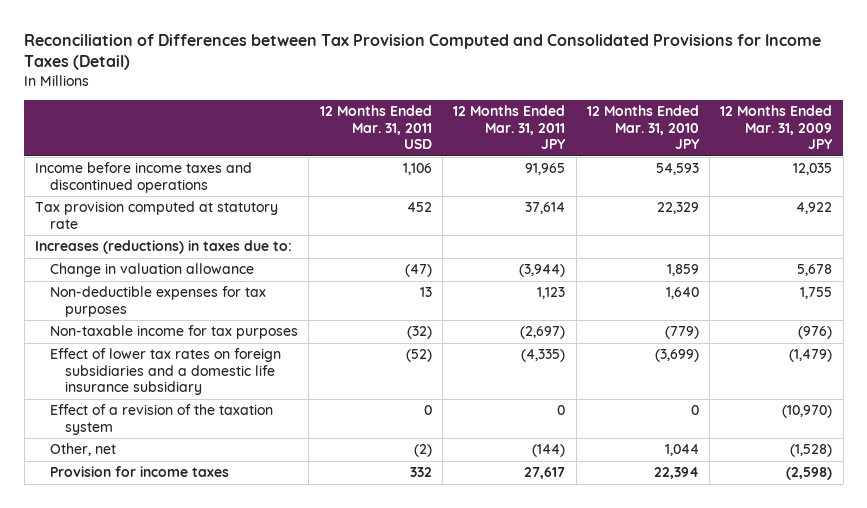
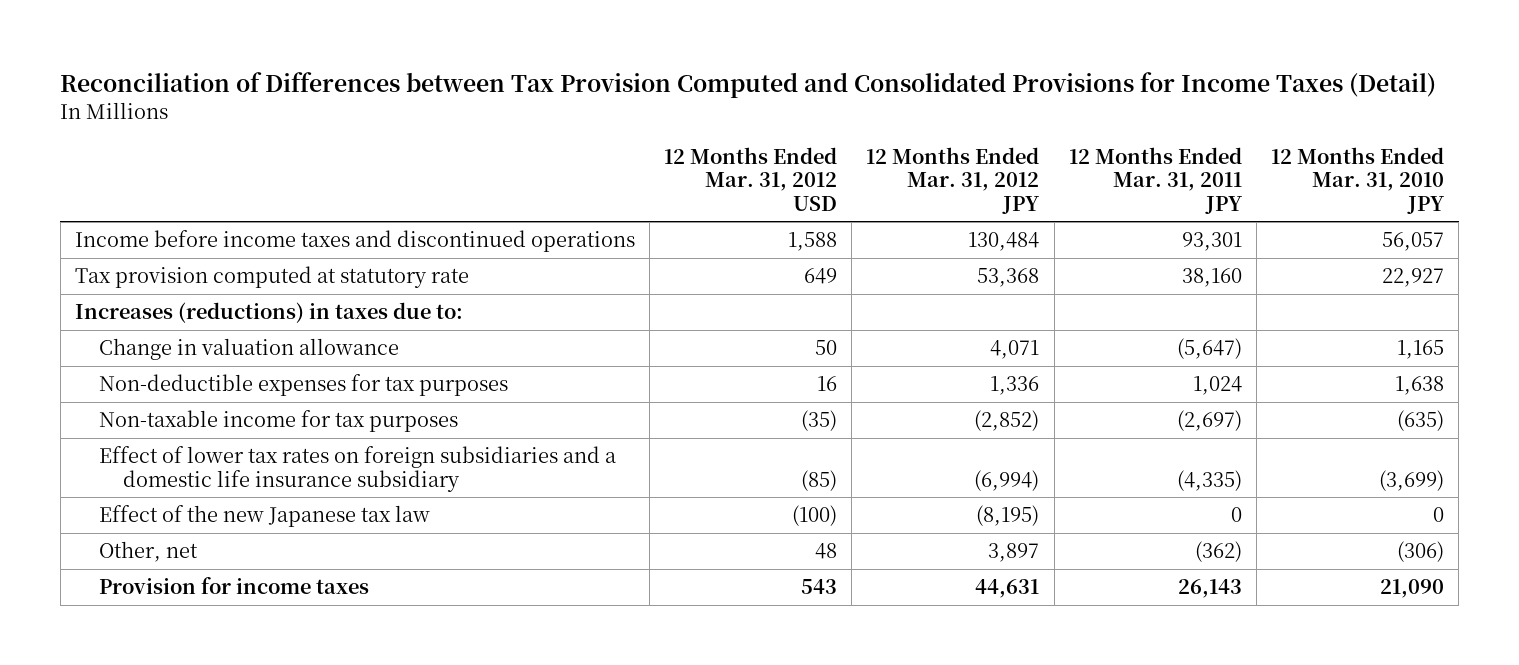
- | 12 Months Ended Mar. 31, 2011 USD | 12 Months Ended Mar. 31, 2011 JPY | 12 Months Ended Mar. 31, 2010 JPY | 12 Months Ended Mar. 31, 2009 JPY
+ | 12 Months Ended Mar. 31, 2012 USD | 12 Months Ended Mar. 31, 2012 JPY | 12 Months Ended Mar. 31, 2011 JPY | 12 Months Ended Mar. 31, 2010 JPY
- Income before income taxes and discontinued operations | 1,106 | 91,965 | 54,593 | 12,035
- Tax provision computed at statutory rate | 452 | 37,614 | 22,329 | 4,922
+ Income before income taxes and discontinued operations | 1,588 | 130,484 | 93,301 | 56,057
+ Tax provision computed at statutory rate | 649 | 53,368 | 38,160 | 22,927
- Change in valuation allowance | (47) | (3,944) | 1,859 | 5,678
- Non-deductible expenses for tax purposes | 13 | 1,123 | 1,640 | 1,755
- Non-taxable income for tax purposes | (32) | (2,697) | (779) | (976)
+ Change in valuation allowance | 50 | 4,071 | (5,647) | 1,165
+ Non-deductible expenses for tax purposes | 16 | 1,336 | 1,024 | 1,638
+ Non-taxable income for tax purposes | (35) | (2,852) | (2,697) | (635)
- Effect of a revision of the taxation system | 0 | 0 | 0 | (10,970)
- Other, net | (2) | (144) | 1,044 | (1,528)
- Provision for income taxes | 332 | 27,617 | 22,394 | (2,598)
+ Effect of the new Japanese tax law | (100) | (8,195) | 0 | 0
+ Other, net | 48 | 3,897 | (362) | (306)
+ Provision for income taxes | 543 | 44,631 | 26,143 | 21,090

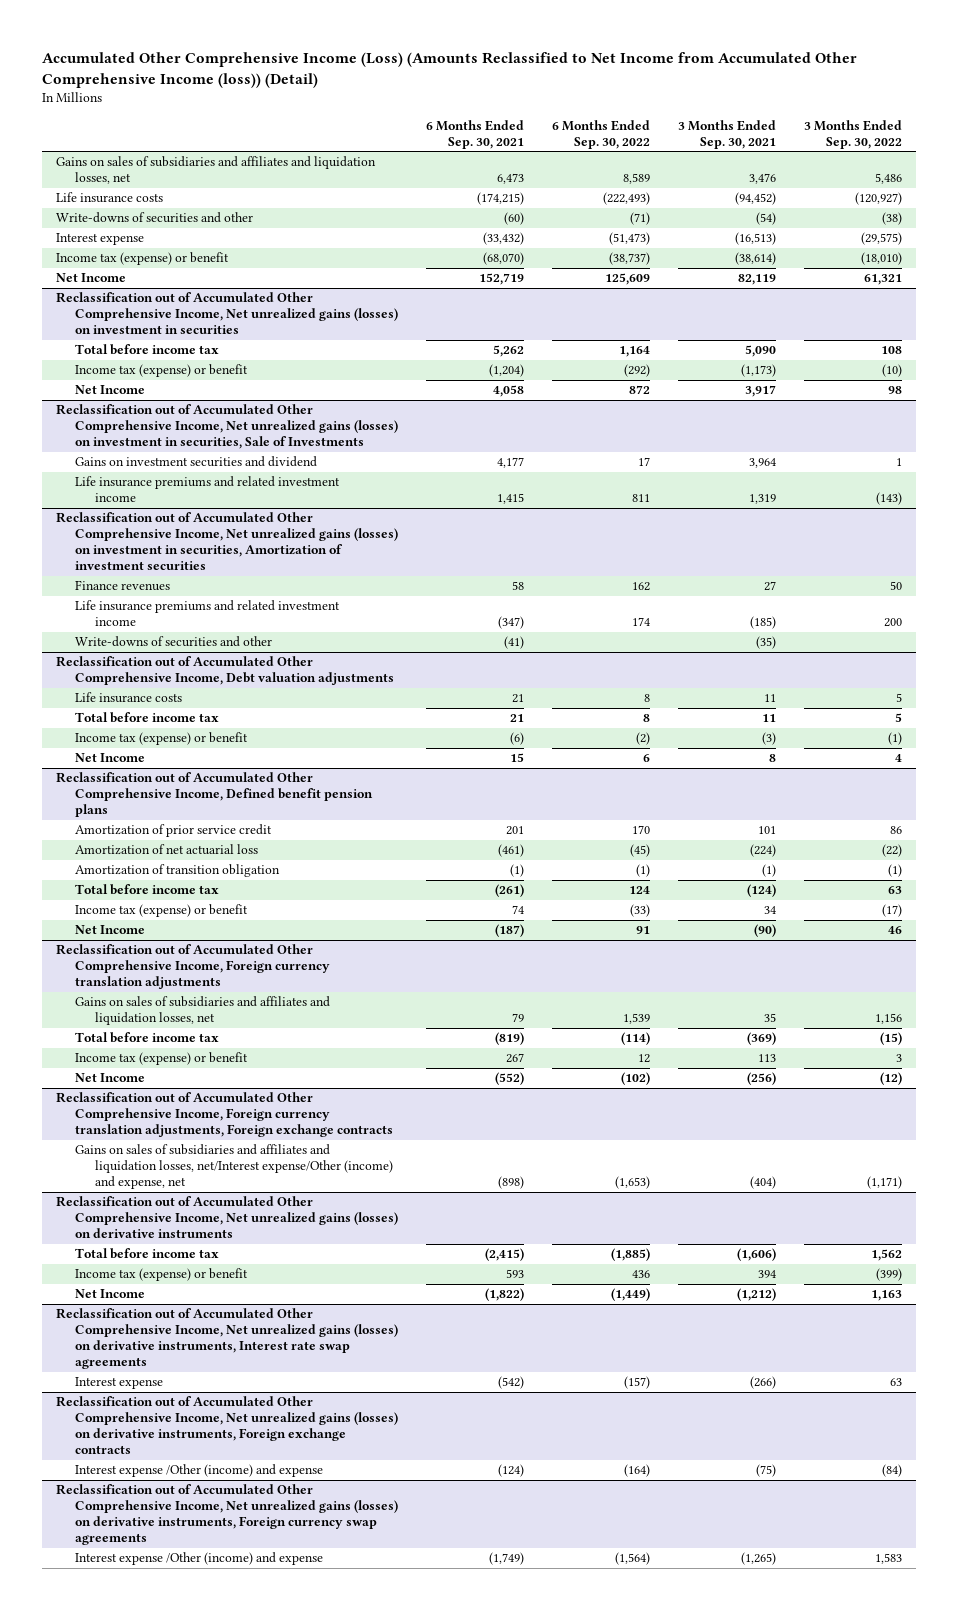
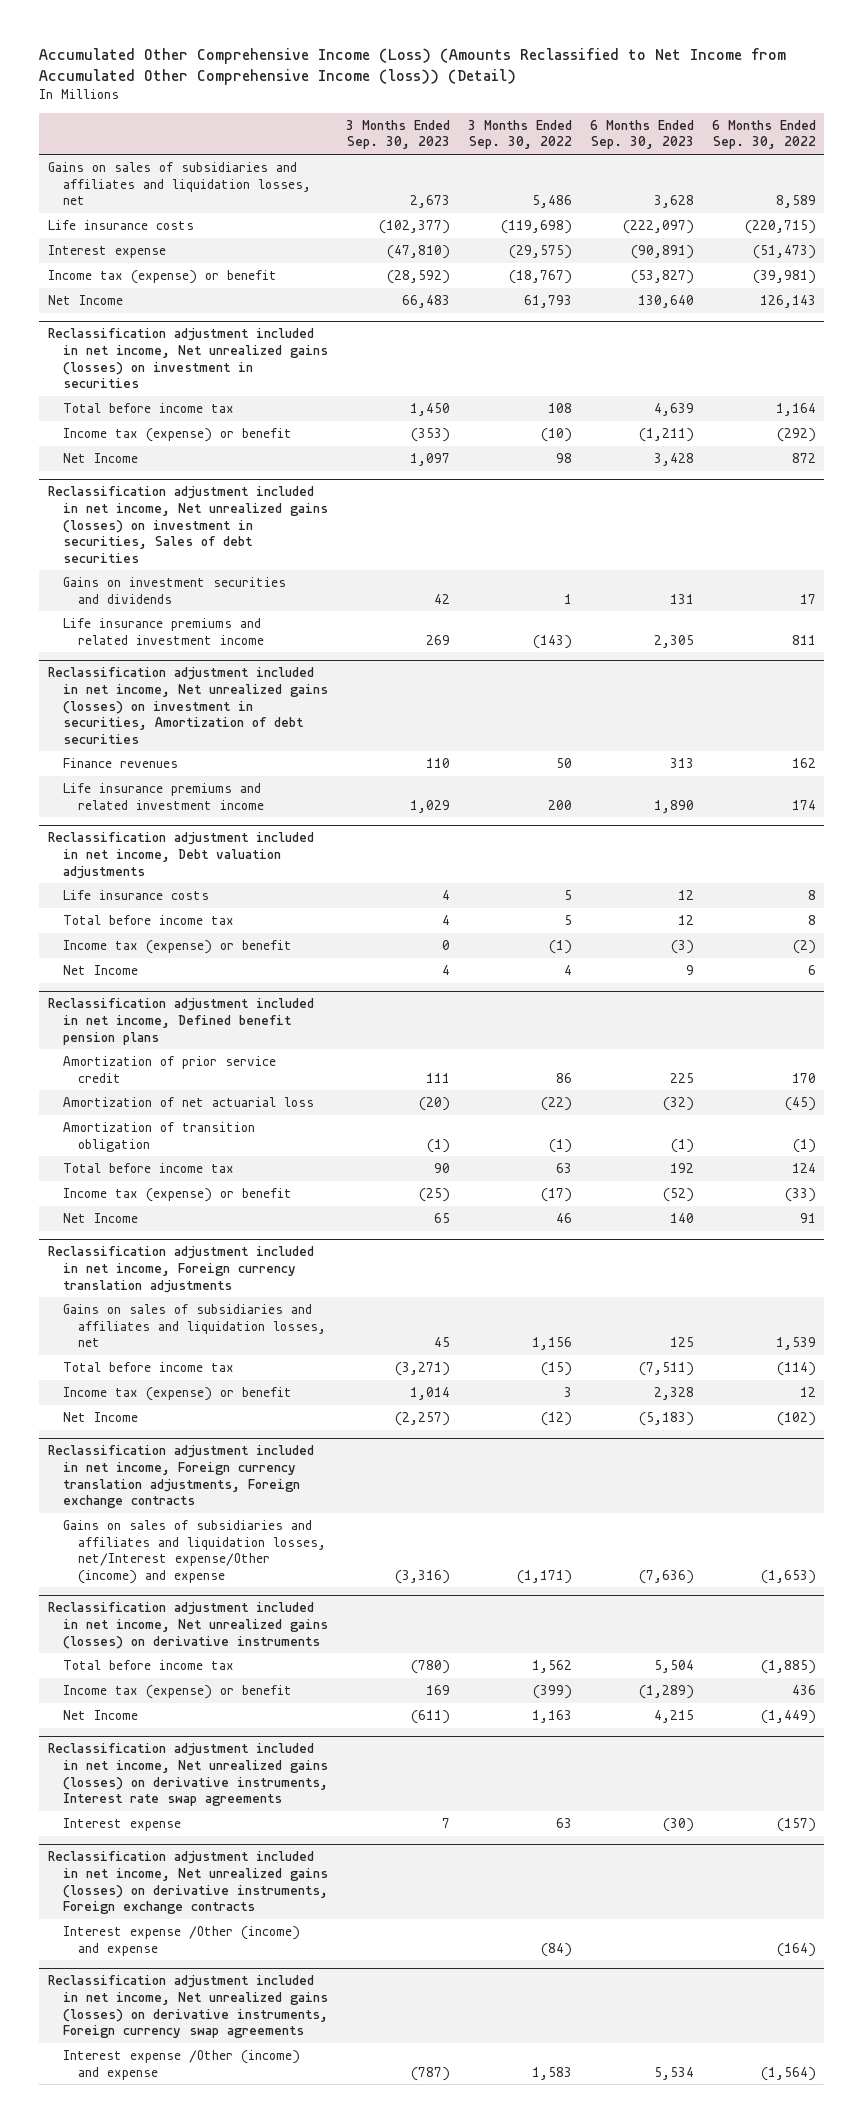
- | 6 Months Ended Sep. 30, 2021 | 6 Months Ended Sep. 30, 2022 | 3 Months Ended Sep. 30, 2021 | 3 Months Ended Sep. 30, 2022
+ | 3 Months Ended Sep. 30, 2023 | 3 Months Ended Sep. 30, 2022 | 6 Months Ended Sep. 30, 2023 | 6 Months Ended Sep. 30, 2022
- Life insurance costs | (174,215) | (222,493) | (94,452) | (120,927)
- Write-downs of securities and other | (60) | (71) | (54) | (38)
+ Life insurance costs | (102,377) | (119,698) | (222,097) | (220,715)
- Income tax (expense) or benefit | (68,070) | (38,737) | (38,614) | (18,010)
- Net Income | 152,719 | 125,609 | 82,119 | 61,321
- Reclassification out of Accumulated Other Comprehensive Income, Net unrealized gains (losses) on investment in securities
+ Income tax (expense) or benefit | (28,592) | (18,767) | (53,827) | (39,981)
+ Net Income | 66,483 | 61,793 | 130,640 | 126,143
+ Reclassification adjustment included in net income, Net unrealized gains (losses) on investment in securities
- Reclassification out of Accumulated Other Comprehensive Income, Net unrealized gains (losses) on investment in securities, Sale of Investments
- Gains on investment securities and dividend | 4,177 | 17 | 3,964 | 1
+ Reclassification adjustment included in net income, Net unrealized gains (losses) on investment in securities, Sales of debt securities
+ Gains on investment securities and dividends | 42 | 1 | 131 | 17
- Reclassification out of Accumulated Other Comprehensive Income, Net unrealized gains (losses) on investment in securities, Amortization of investment securities
+ Reclassification adjustment included in net income, Net unrealized gains (losses) on investment in securities, Amortization of debt securities
- Write-downs of securities and other | (41) | | (35) |
- Reclassification out of Accumulated Other Comprehensive Income, Debt valuation adjustments
+ Reclassification adjustment included in net income, Debt valuation adjustments
- Reclassification out of Accumulated Other Comprehensive Income, Defined benefit pension plans
+ Reclassification adjustment included in net income, Defined benefit pension plans
- Reclassification out of Accumulated Other Comprehensive Income, Foreign currency translation adjustments
+ Reclassification adjustment included in net income, Foreign currency translation adjustments
- Reclassification out of Accumulated Other Comprehensive Income, Foreign currency translation adjustments, Foreign exchange contracts
- Gains on sales of subsidiaries and affiliates and liquidation losses, net/Interest expense/Other (income) and expense, net | (898) | (1,653) | (404) | (1,171)
- Reclassification out of Accumulated Other Comprehensive Income, Net unrealized gains (losses) on derivative instruments
+ Reclassification adjustment included in net income, Foreign currency translation adjustments, Foreign exchange contracts
+ Gains on sales of subsidiaries and affiliates and liquidation losses, net/Interest expense/Other (income) and expense | (3,316) | (1,171) | (7,636) | (1,653)
+ Reclassification adjustment included in net income, Net unrealized gains (losses) on derivative instruments
- Reclassification out of Accumulated Other Comprehensive Income, Net unrealized gains (losses) on derivative instruments, Interest rate swap agreements
+ Reclassification adjustment included in net income, Net unrealized gains (losses) on derivative instruments, Interest rate swap agreements
- Reclassification out of Accumulated Other Comprehensive Income, Net unrealized gains (losses) on derivative instruments, Foreign exchange contracts
+ Reclassification adjustment included in net income, Net unrealized gains (losses) on derivative instruments, Foreign exchange contracts
- Reclassification out of Accumulated Other Comprehensive Income, Net unrealized gains (losses) on derivative instruments, Foreign currency swap agreements
+ Reclassification adjustment included in net income, Net unrealized gains (losses) on derivative instruments, Foreign currency swap agreements

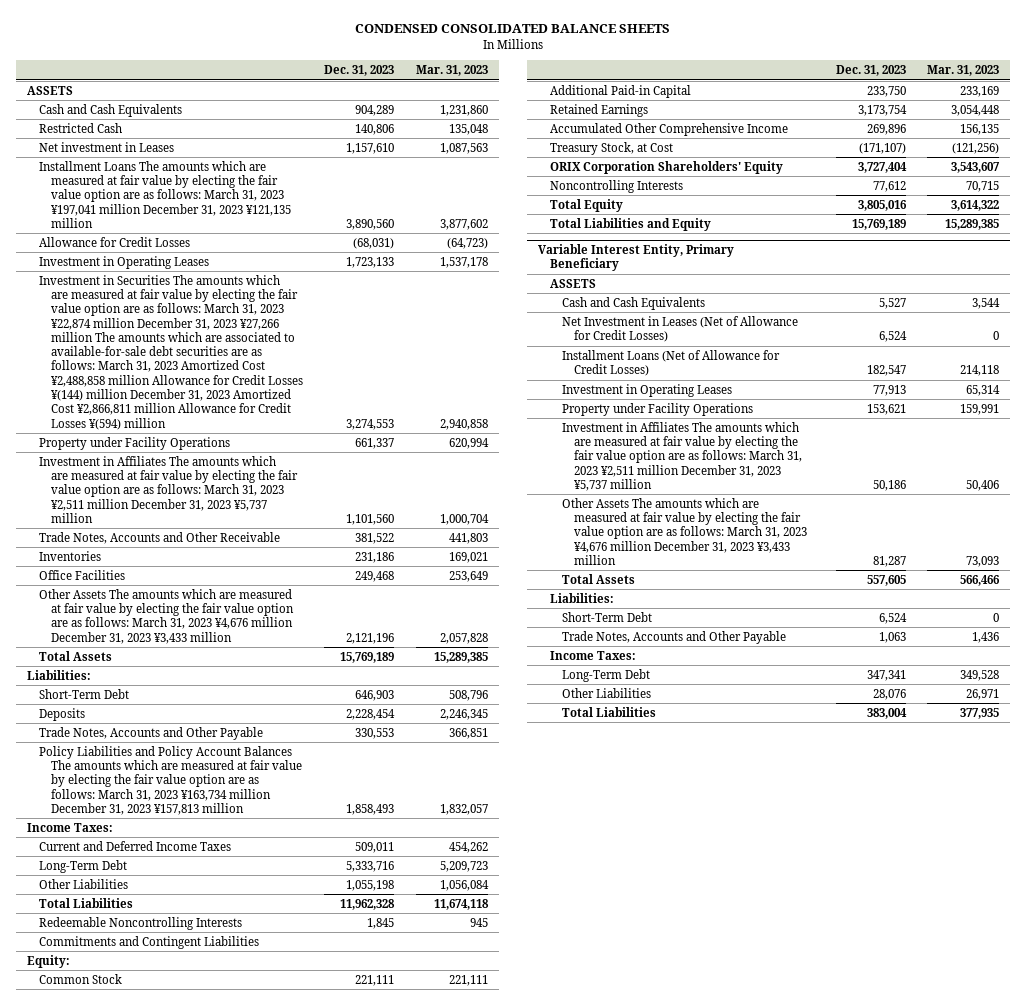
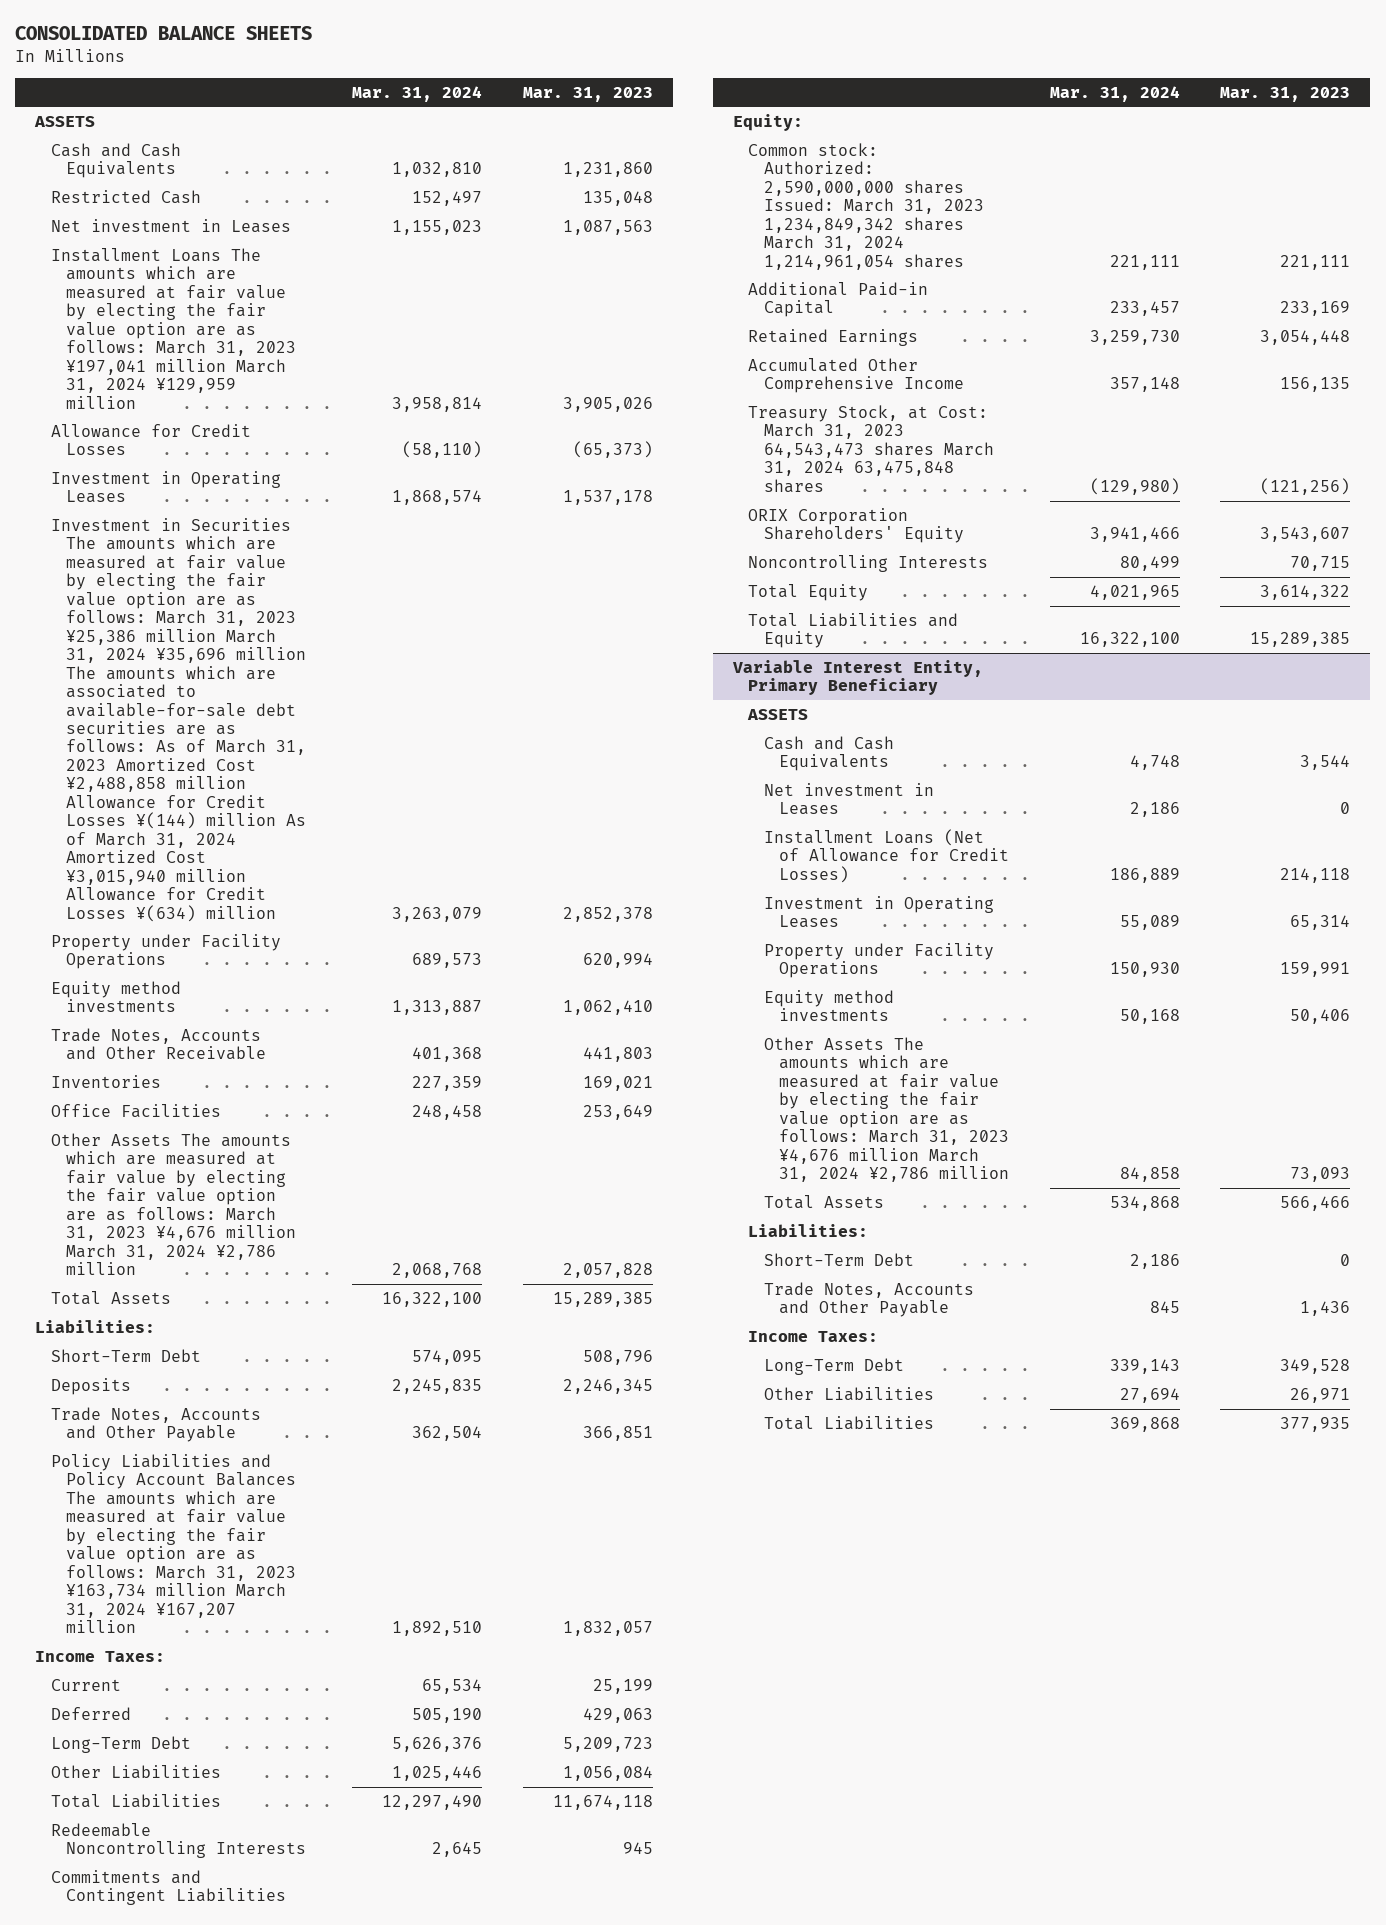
- CONDENSED CONSOLIDATED BALANCE SHEETS
+ CONSOLIDATED BALANCE SHEETS
- | Dec. 31, 2023 | Mar. 31, 2023
+ | Mar. 31, 2024 | Mar. 31, 2023
- Installment Loans The amounts which are measured at fair value by electing the fair value option are as follows: March 31, 2023 ¥197,041 million December 31, 2023 ¥121,135 million | 3,890,560 | 3,877,602
- Allowance for Credit Losses | (68,031) | (64,723)
+ Installment Loans The amounts which are measured at fair value by electing the fair value option are as follows: March 31, 2023 ¥197,041 million March 31, 2024 ¥129,959 million | 3,958,814 | 3,905,026
+ Allowance for Credit Losses | (58,110) | (65,373)
- Investment in Securities The amounts which are measured at fair value by electing the fair value option are as follows: March 31, 2023 ¥22,874 million December 31, 2023 ¥27,266 million The amounts which are associated to available-for-sale debt securities are as follows: March 31, 2023 Amortized Cost ¥2,488,858 million Allowance for Credit Losses ¥(144) million December 31, 2023 Amortized Cost ¥2,866,811 million Allowance for Credit Losses ¥(594) million | 3,274,553 | 2,940,858
+ Investment in Securities The amounts which are measured at fair value by electing the fair value option are as follows: March 31, 2023 ¥25,386 million March 31, 2024 ¥35,696 million The amounts which are associated to available-for-sale debt securities are as follows: As of March 31, 2023 Amortized Cost ¥2,488,858 million Allowance for Credit Losses ¥(144) million As of March 31, 2024 Amortized Cost ¥3,015,940 million Allowance for Credit Losses ¥(634) million | 3,263,079 | 2,852,378
- Investment in Affiliates The amounts which are measured at fair value by electing the fair value option are as follows: March 31, 2023 ¥2,511 million December 31, 2023 ¥5,737 million | 1,101,560 | 1,000,704
+ Equity method investments | 1,313,887 | 1,062,410
- Other Assets The amounts which are measured at fair value by electing the fair value option are as follows: March 31, 2023 ¥4,676 million December 31, 2023 ¥3,433 million | 2,121,196 | 2,057,828
+ Other Assets The amounts which are measured at fair value by electing the fair value option are as follows: March 31, 2023 ¥4,676 million March 31, 2024 ¥2,786 million | 2,068,768 | 2,057,828
- Policy Liabilities and Policy Account Balances The amounts which are measured at fair value by electing the fair value option are as follows: March 31, 2023 ¥163,734 million December 31, 2023 ¥157,813 million | 1,858,493 | 1,832,057
+ Policy Liabilities and Policy Account Balances The amounts which are measured at fair value by electing the fair value option are as follows: March 31, 2023 ¥163,734 million March 31, 2024 ¥167,207 million | 1,892,510 | 1,832,057
- Current and Deferred Income Taxes | 509,011 | 454,262
+ Current | 65,534 | 25,199
+ Deferred | 505,190 | 429,063
- Common Stock | 221,111 | 221,111
+ Common stock: Authorized: 2,590,000,000 shares Issued: March 31, 2023 1,234,849,342 shares March 31, 2024 1,214,961,054 shares | 221,111 | 221,111
- Treasury Stock, at Cost | (171,107) | (121,256)
+ Treasury Stock, at Cost: March 31, 2023 64,543,473 shares March 31, 2024 63,475,848 shares | (129,980) | (121,256)
@ Variable Interest Entity, Primary Beneficiary
- Net Investment in Leases (Net of Allowance for Credit Losses) | 6,524 | 0
+ Net investment in Leases | 2,186 | 0
- Investment in Affiliates The amounts which are measured at fair value by electing the fair value option are as follows: March 31, 2023 ¥2,511 million December 31, 2023 ¥5,737 million | 50,186 | 50,406
- Other Assets The amounts which are measured at fair value by electing the fair value option are as follows: March 31, 2023 ¥4,676 million December 31, 2023 ¥3,433 million | 81,287 | 73,093
+ Equity method investments | 50,168 | 50,406
+ Other Assets The amounts which are measured at fair value by electing the fair value option are as follows: March 31, 2023 ¥4,676 million March 31, 2024 ¥2,786 million | 84,858 | 73,093

